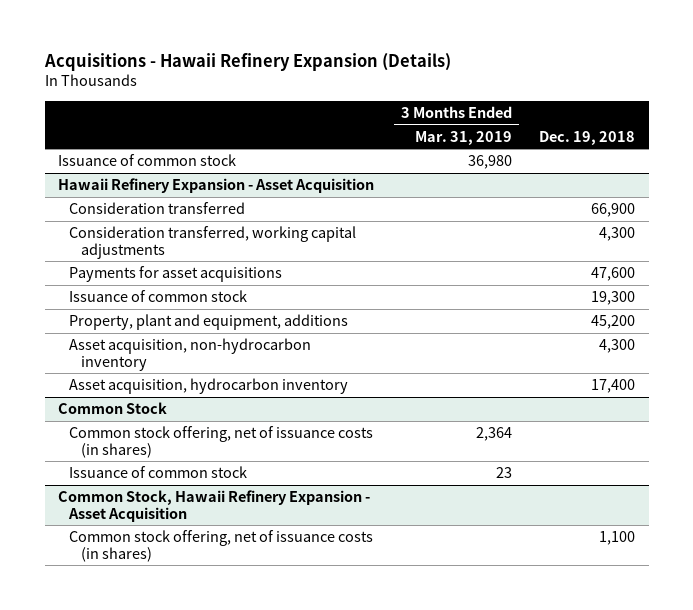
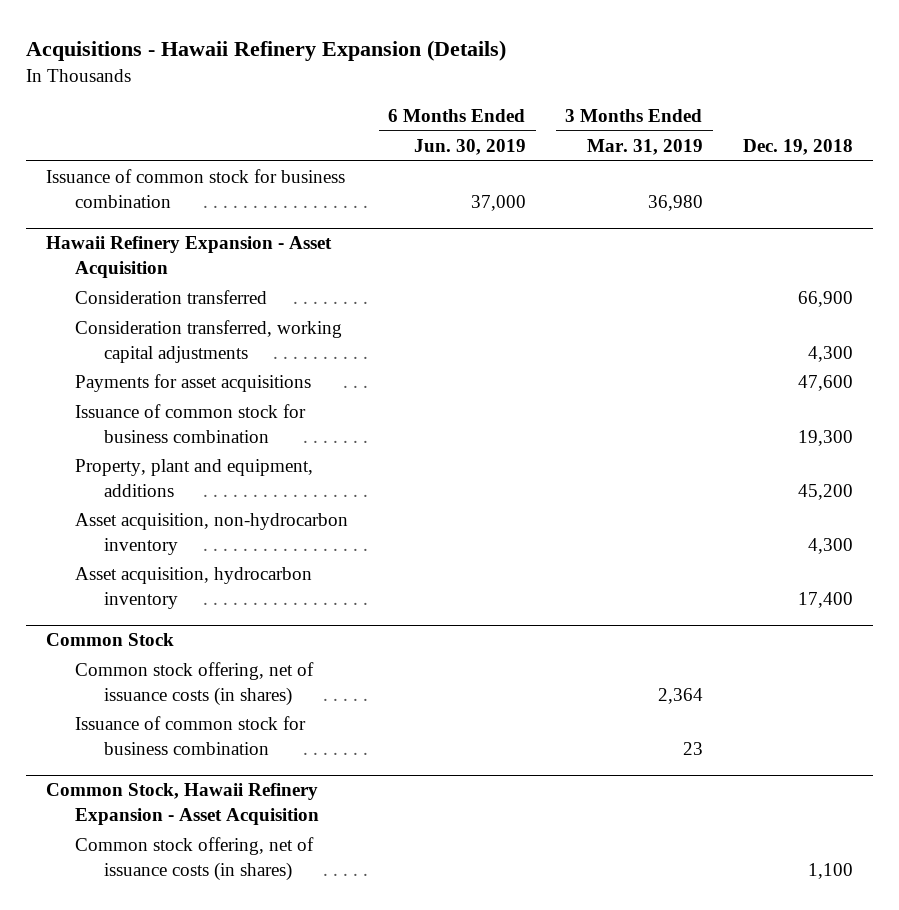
- | 3 Months Ended Mar. 31, 2019 | Dec. 19, 2018
+ | 6 Months Ended Jun. 30, 2019 | 3 Months Ended Mar. 31, 2019 | Dec. 19, 2018
- Issuance of common stock | 36,980 |
+ Issuance of common stock for business combination | 37,000 | 36,980 |
@ Hawaii Refinery Expansion - Asset Acquisition
- Issuance of common stock | | 19,300
+ Issuance of common stock for business combination | | | 19,300
@ Common Stock
- Issuance of common stock | 23 |
+ Issuance of common stock for business combination | | 23 |

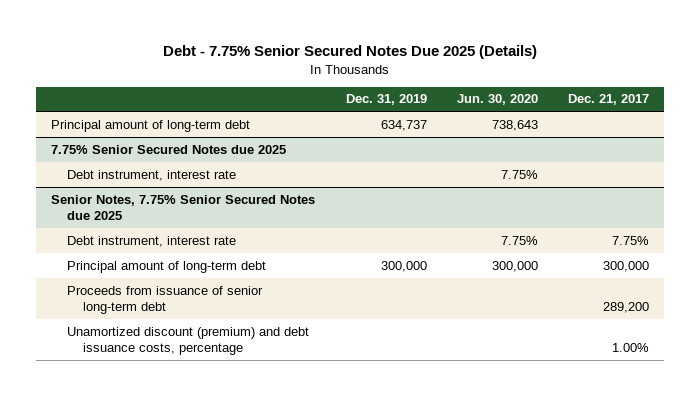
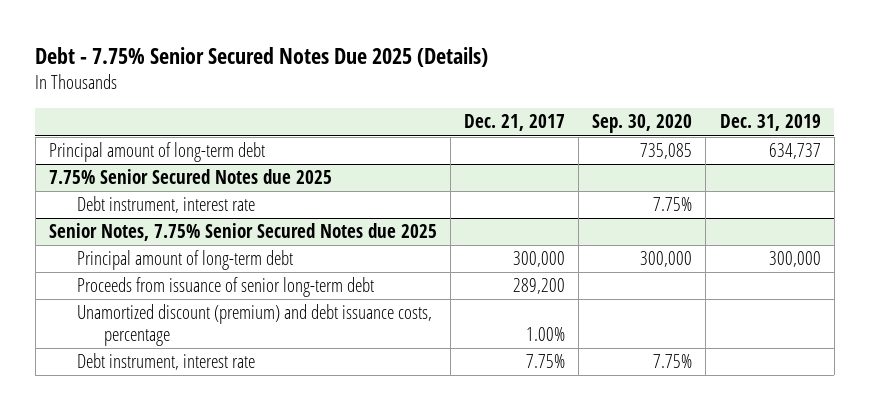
- | Dec. 31, 2019 | Jun. 30, 2020 | Dec. 21, 2017
+ | Dec. 21, 2017 | Sep. 30, 2020 | Dec. 31, 2019
@ Senior Notes, 7.75% Senior Secured Notes due 2025
moved down: Debt instrument, interest rate | 7.75% | 7.75% |

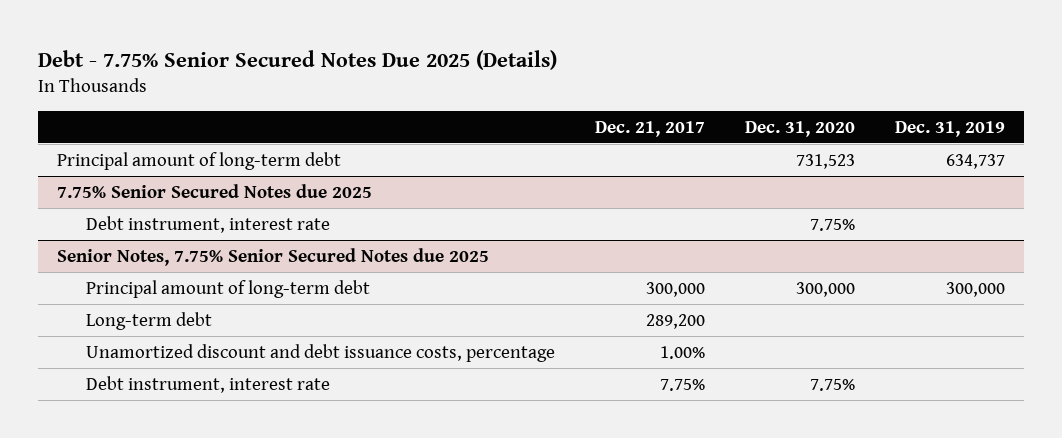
- | Dec. 21, 2017 | Sep. 30, 2020 | Dec. 31, 2019
+ | Dec. 21, 2017 | Dec. 31, 2020 | Dec. 31, 2019
@ Senior Notes, 7.75% Senior Secured Notes due 2025
- Proceeds from issuance of senior long-term debt | 289,200 | |
- Unamortized discount (premium) and debt issuance costs, percentage | 1.00% | |
+ Long-term debt | 289,200 | |
+ Unamortized discount and debt issuance costs, percentage | 1.00% | |

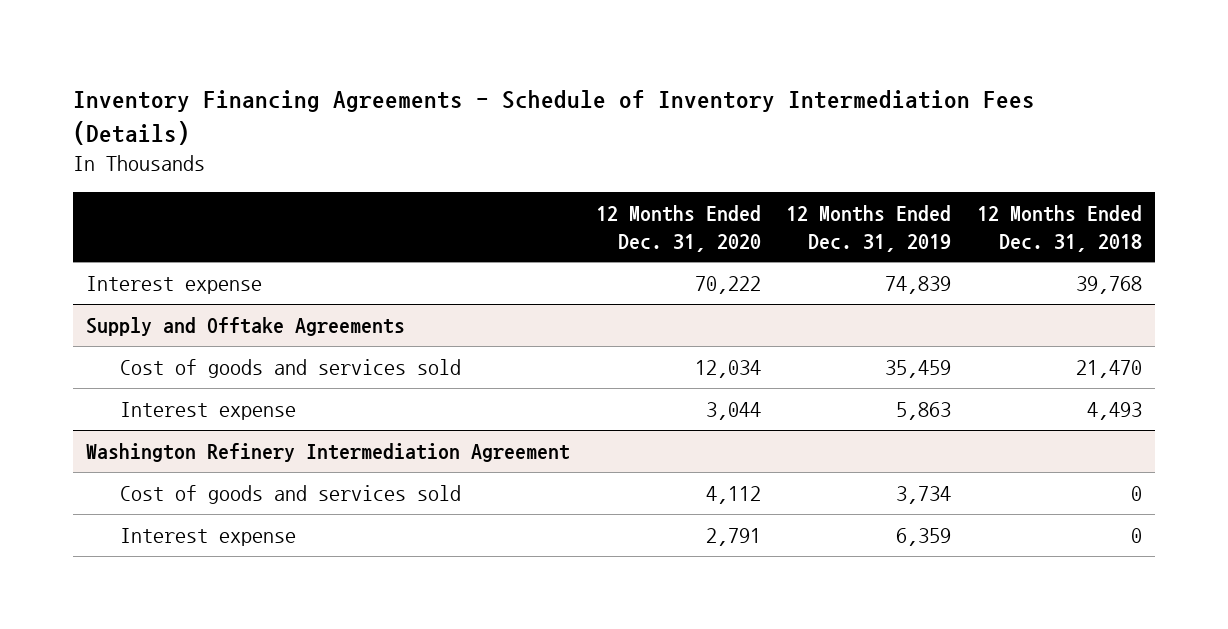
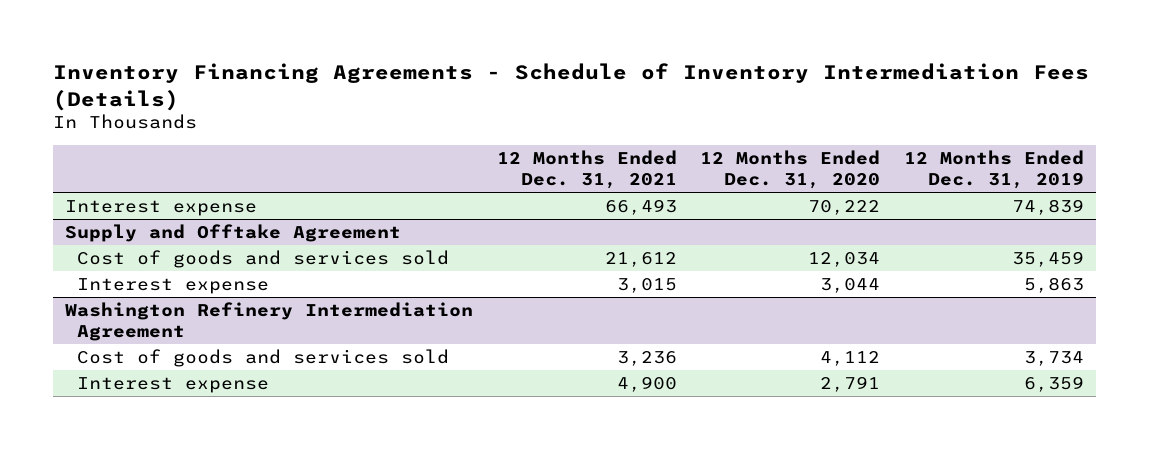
- | 12 Months Ended Dec. 31, 2020 | 12 Months Ended Dec. 31, 2019 | 12 Months Ended Dec. 31, 2018
+ | 12 Months Ended Dec. 31, 2021 | 12 Months Ended Dec. 31, 2020 | 12 Months Ended Dec. 31, 2019
- Supply and Offtake Agreements
+ Supply and Offtake Agreement

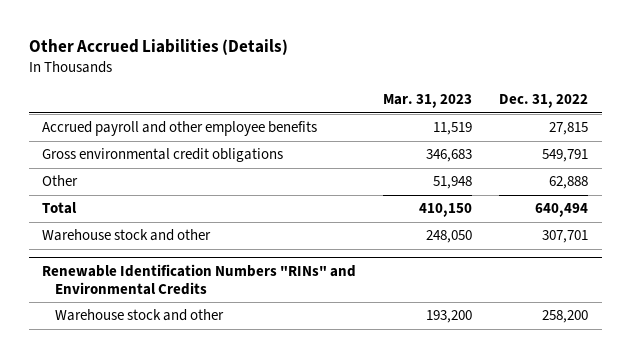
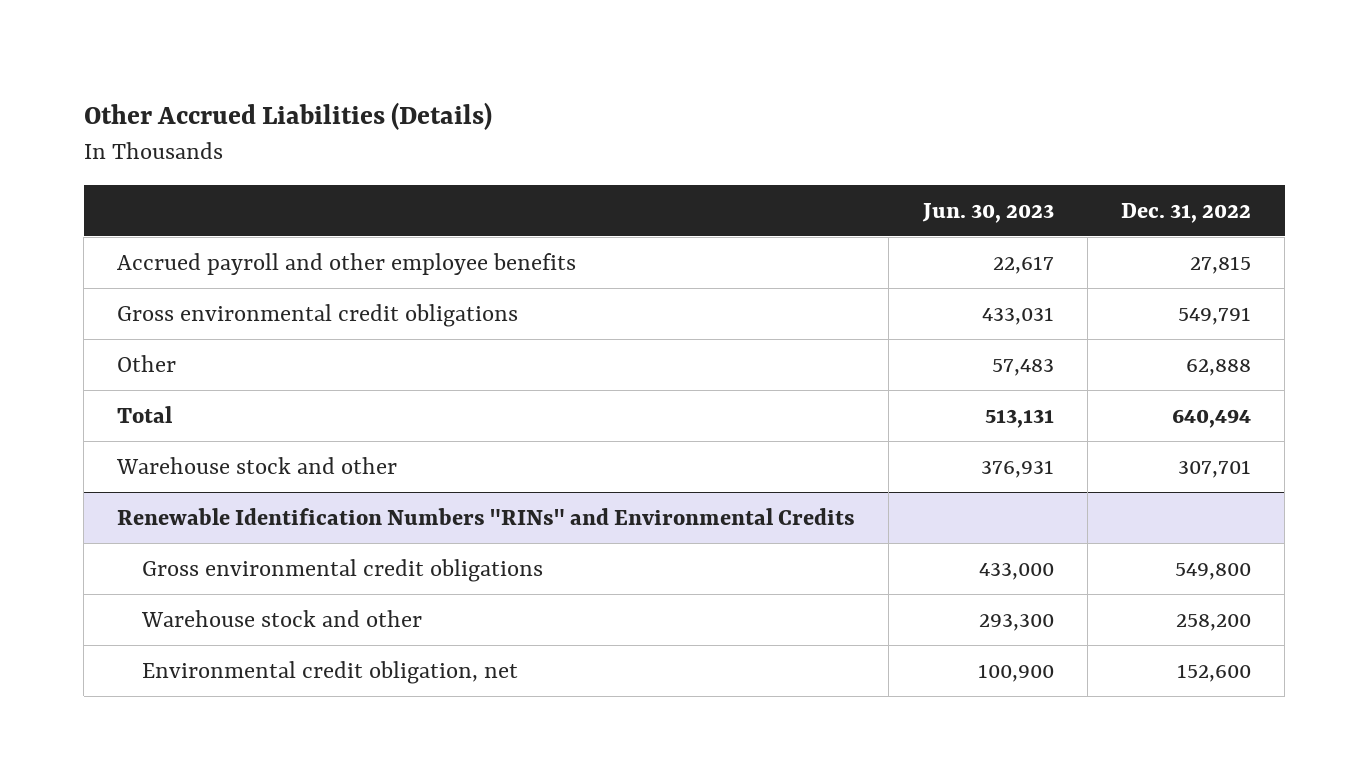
- | Mar. 31, 2023 | Dec. 31, 2022
+ | Jun. 30, 2023 | Dec. 31, 2022
@ Renewable Identification Numbers "RINs" and Environmental Credits
+ Gross environmental credit obligations | 433,000 | 549,800
+ Environmental credit obligation, net | 100,900 | 152,600

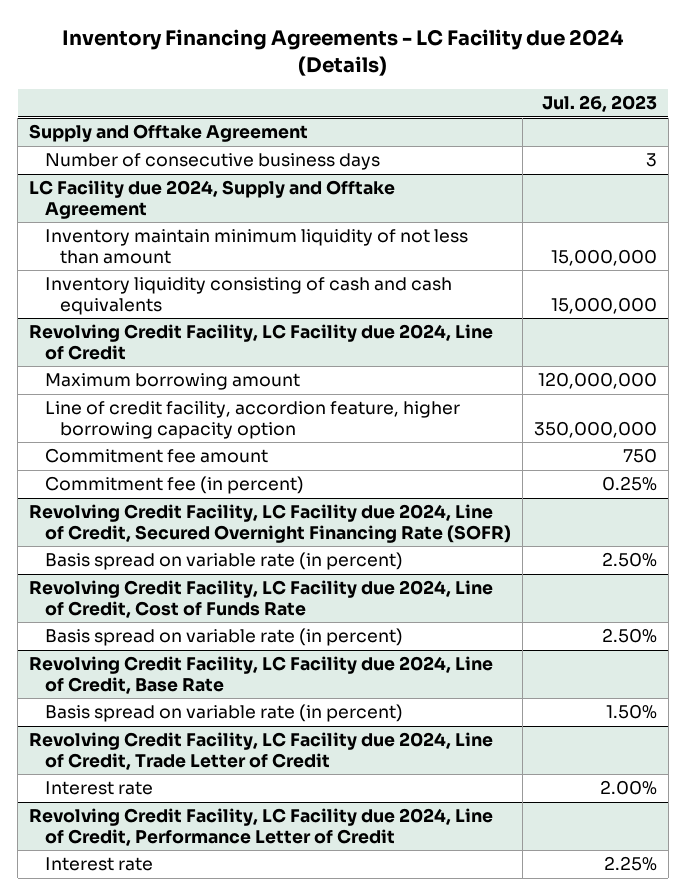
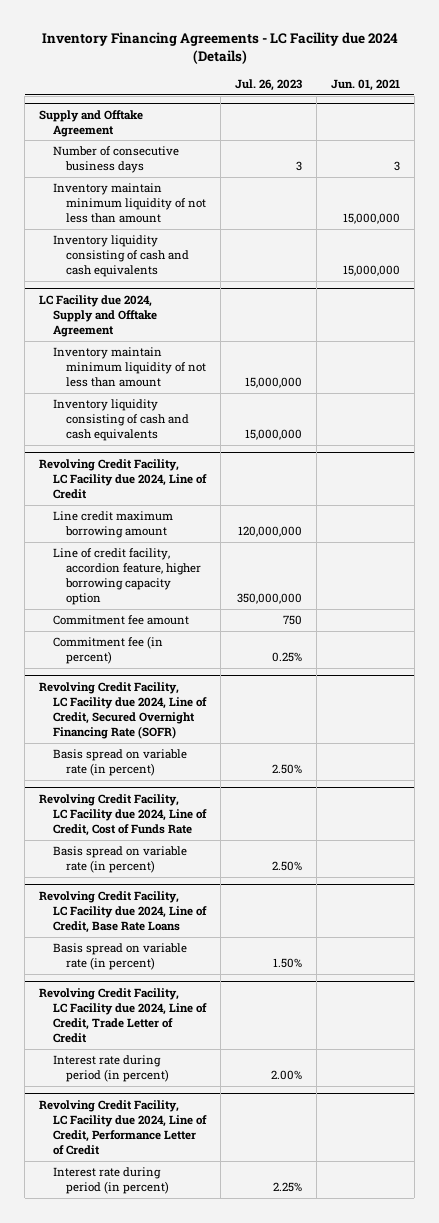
- | Jul. 26, 2023
+ | Jul. 26, 2023 | Jun. 01, 2021
@ Supply and Offtake Agreement
+ Inventory maintain minimum liquidity of not less than amount | | 15,000,000
+ Inventory liquidity consisting of cash and cash equivalents | | 15,000,000
@ Revolving Credit Facility, LC Facility due 2024, Line of Credit
- Maximum borrowing amount | 120,000,000
+ Line credit maximum borrowing amount | 120,000,000 |
- Revolving Credit Facility, LC Facility due 2024, Line of Credit, Base Rate
+ Revolving Credit Facility, LC Facility due 2024, Line of Credit, Base Rate Loans
@ Revolving Credit Facility, LC Facility due 2024, Line of Credit, Trade Letter of Credit
- Interest rate | 2.00%
+ Interest rate during period (in percent) | 2.00% |
@ Revolving Credit Facility, LC Facility due 2024, Line of Credit, Performance Letter of Credit
- Interest rate | 2.25%
+ Interest rate during period (in percent) | 2.25% |

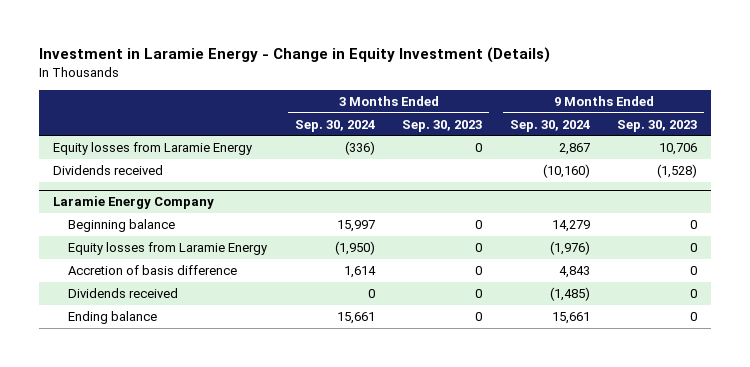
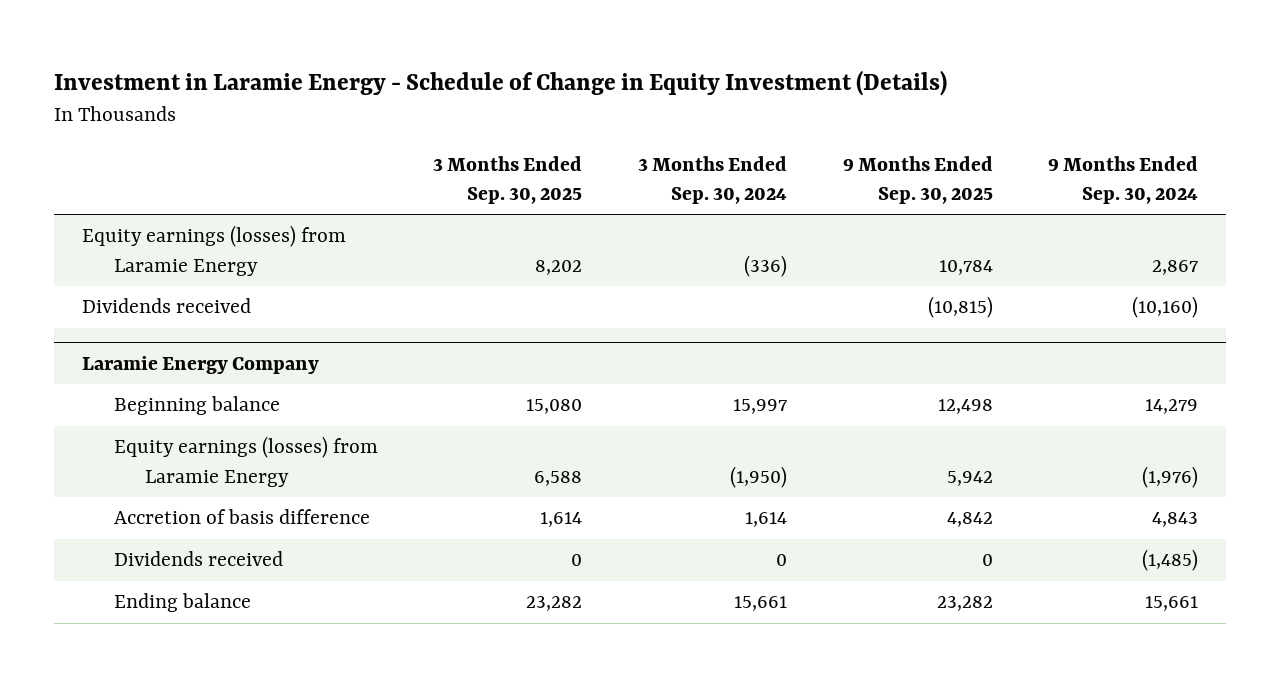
- Investment in Laramie Energy - Change in Equity Investment (Details)
+ Investment in Laramie Energy - Schedule of Change in Equity Investment (Details)
- | 3 Months Ended Sep. 30, 2024 | 3 Months Ended Sep. 30, 2023 | 9 Months Ended Sep. 30, 2024 | 9 Months Ended Sep. 30, 2023
+ | 3 Months Ended Sep. 30, 2025 | 3 Months Ended Sep. 30, 2024 | 9 Months Ended Sep. 30, 2025 | 9 Months Ended Sep. 30, 2024
- Equity losses from Laramie Energy | (336) | 0 | 2,867 | 10,706
+ Equity earnings (losses) from Laramie Energy | 8,202 | (336) | 10,784 | 2,867
@ Laramie Energy Company
- Equity losses from Laramie Energy | (1,950) | 0 | (1,976) | 0
+ Equity earnings (losses) from Laramie Energy | 6,588 | (1,950) | 5,942 | (1,976)

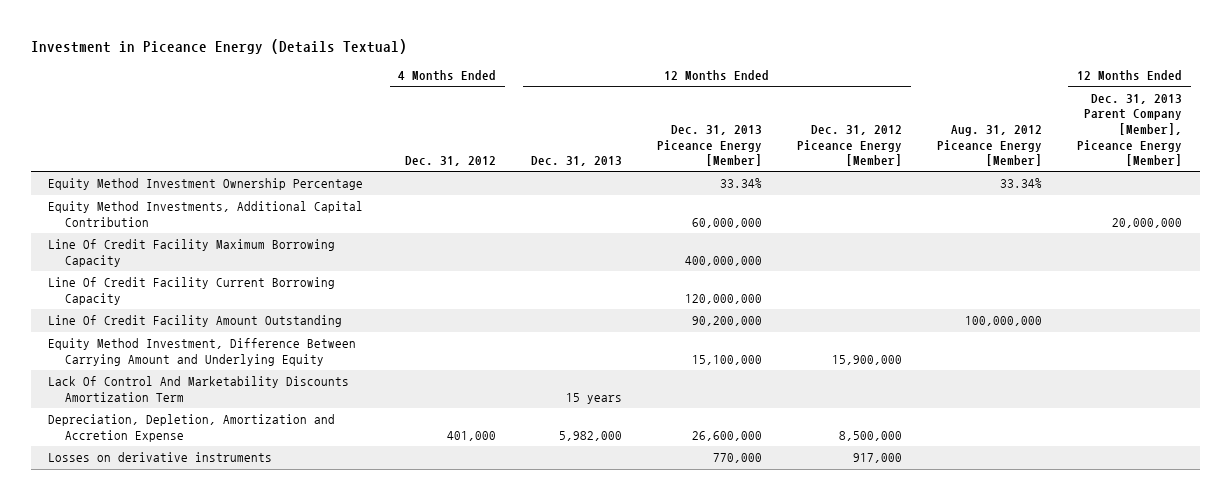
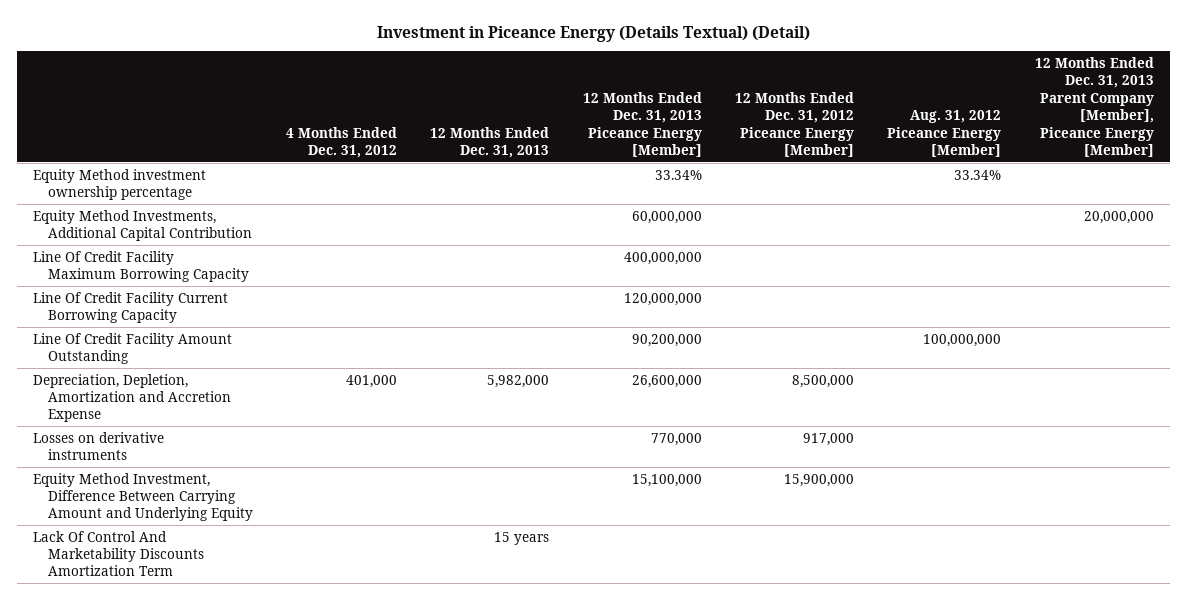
- Investment in Piceance Energy (Details Textual)
+ Investment in Piceance Energy (Details Textual) (Detail)
- Equity Method Investment Ownership Percentage | | | 33.34% | | 33.34% |
+ Equity Method investment ownership percentage | | | 33.34% | | 33.34% |
moved down: Equity Method Investment, Difference Between Carrying Amount and Underlying Equity | | | 15,100,000 | 15,900,000 | |
moved down: Lack Of Control And Marketability Discounts Amortization Term | | 15 years | | | |

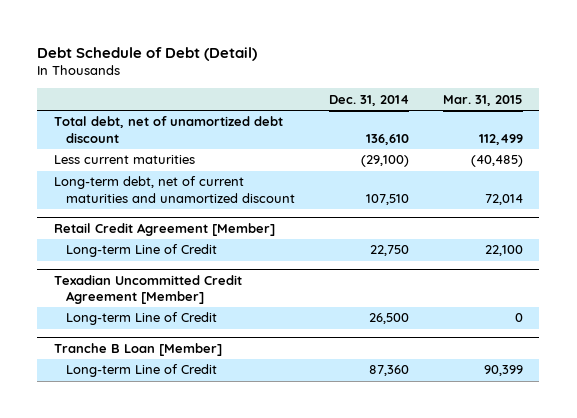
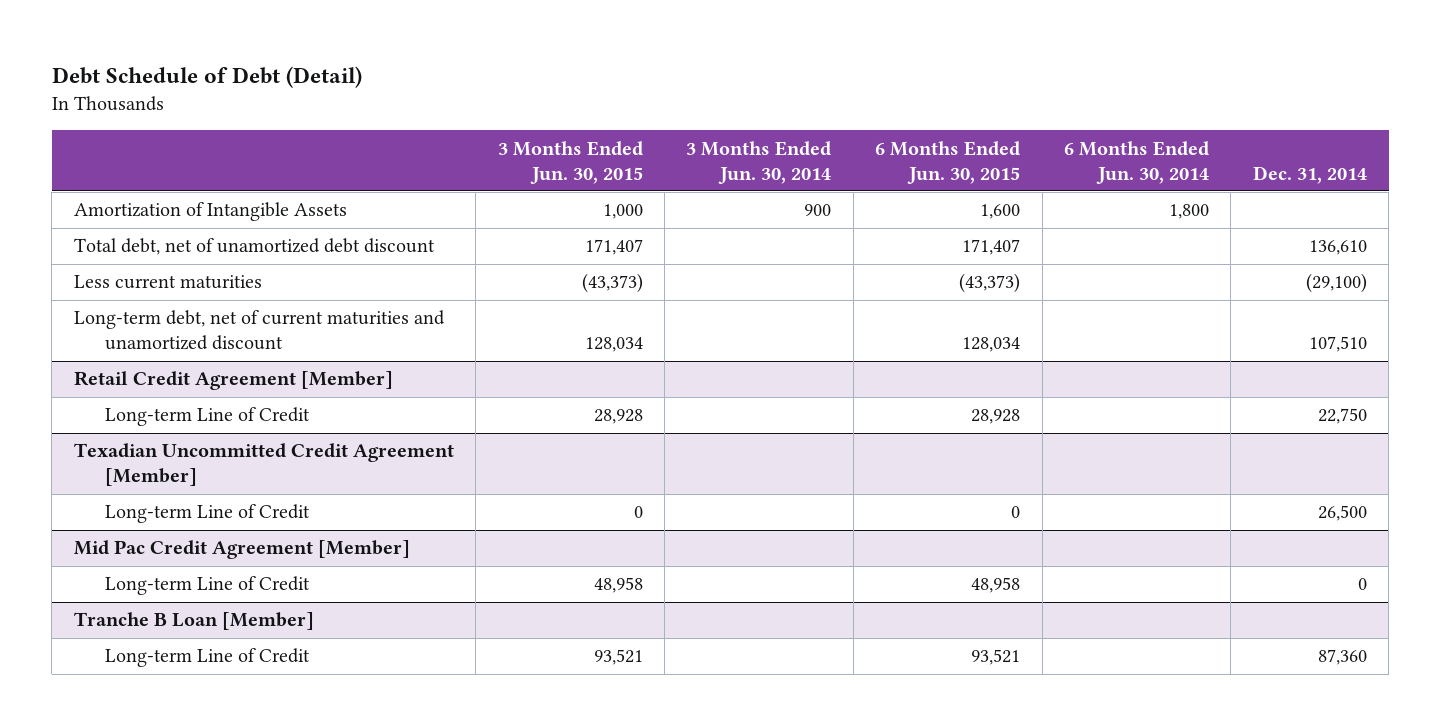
- | Dec. 31, 2014 | Mar. 31, 2015
+ | 3 Months Ended Jun. 30, 2015 | 3 Months Ended Jun. 30, 2014 | 6 Months Ended Jun. 30, 2015 | 6 Months Ended Jun. 30, 2014 | Dec. 31, 2014
+ Amortization of Intangible Assets | 1,000 | 900 | 1,600 | 1,800 |
+ Mid Pac Credit Agreement [Member]
+ Long-term Line of Credit | 48,958 | | 48,958 | | 0

